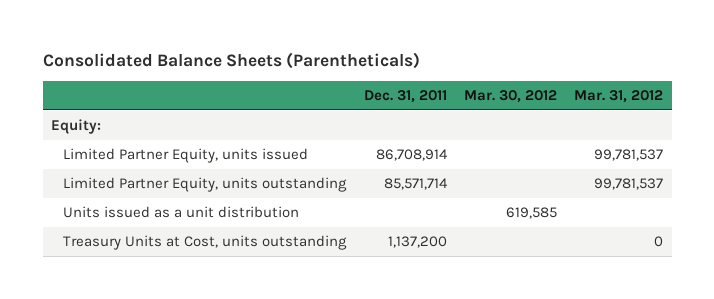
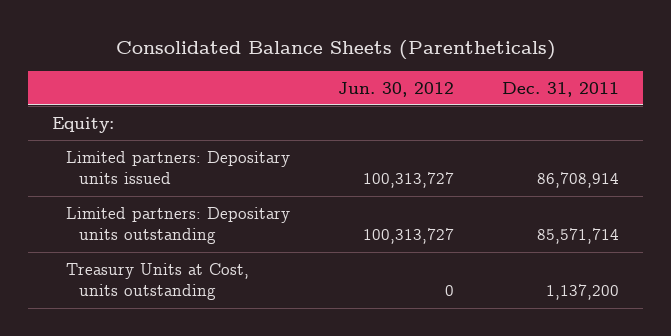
- | Dec. 31, 2011 | Mar. 30, 2012 | Mar. 31, 2012
+ | Jun. 30, 2012 | Dec. 31, 2011
- Limited Partner Equity, units issued | 86,708,914 | | 99,781,537
- Limited Partner Equity, units outstanding | 85,571,714 | | 99,781,537
- Units issued as a unit distribution | | 619,585 |
+ Limited partners: Depositary units issued | 100,313,727 | 86,708,914
+ Limited partners: Depositary units outstanding | 100,313,727 | 85,571,714

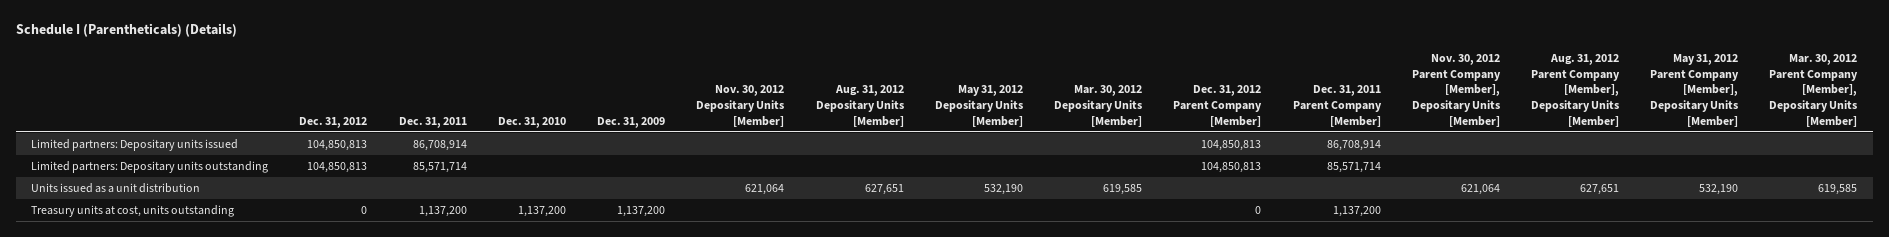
- Consolidated Balance Sheets (Parentheticals)
+ Schedule I (Parentheticals) (Details)
- | Jun. 30, 2012 | Dec. 31, 2011
+ | Dec. 31, 2012 | Dec. 31, 2011 | Dec. 31, 2010 | Dec. 31, 2009 | Nov. 30, 2012 Depositary Units [Member] | Aug. 31, 2012 Depositary Units [Member] | May 31, 2012 Depositary Units [Member] | Mar. 30, 2012 Depositary Units [Member] | Dec. 31, 2012 Parent Company [Member] | Dec. 31, 2011 Parent Company [Member] | Nov. 30, 2012 Parent Company [Member], Depositary Units [Member] | Aug. 31, 2012 Parent Company [Member], Depositary Units [Member] | May 31, 2012 Parent Company [Member], Depositary Units [Member] | Mar. 30, 2012 Parent Company [Member], Depositary Units [Member]
- Equity:
- Treasury Units at Cost, units outstanding | 0 | 1,137,200
+ Units issued as a unit distribution | | | | | 621,064 | 627,651 | 532,190 | 619,585 | | | 621,064 | 627,651 | 532,190 | 619,585
+ Treasury units at cost, units outstanding | 0 | 1,137,200 | 1,137,200 | 1,137,200 | | | | | 0 | 1,137,200 | | | |

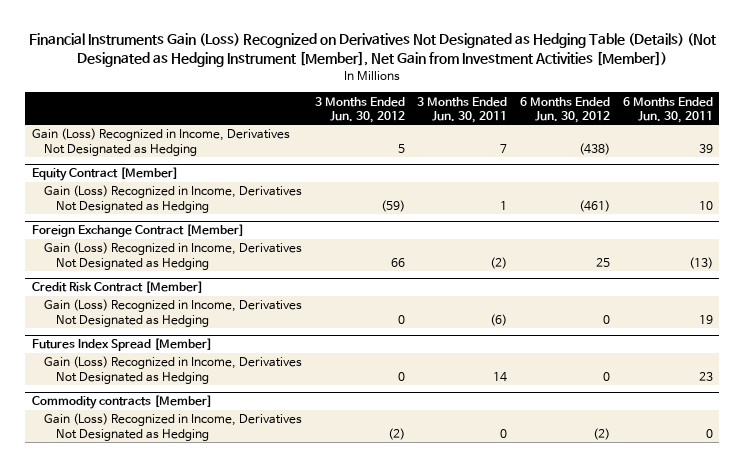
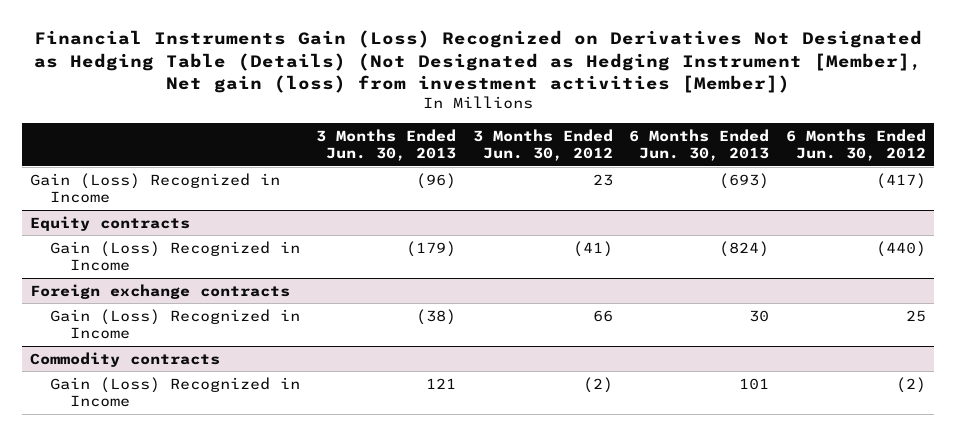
- Financial Instruments Gain (Loss) Recognized on Derivatives Not Designated as Hedging Table (Details) (Not Designated as Hedging Instrument [Member], Net Gain from Investment Activities [Member])
+ Financial Instruments Gain (Loss) Recognized on Derivatives Not Designated as Hedging Table (Details) (Not Designated as Hedging Instrument [Member], Net gain (loss) from investment activities [Member])
- | 3 Months Ended Jun. 30, 2012 | 3 Months Ended Jun. 30, 2011 | 6 Months Ended Jun. 30, 2012 | 6 Months Ended Jun. 30, 2011
+ | 3 Months Ended Jun. 30, 2013 | 3 Months Ended Jun. 30, 2012 | 6 Months Ended Jun. 30, 2013 | 6 Months Ended Jun. 30, 2012
- Gain (Loss) Recognized in Income, Derivatives Not Designated as Hedging | 5 | 7 | (438) | 39
- Equity Contract [Member]
- Gain (Loss) Recognized in Income, Derivatives Not Designated as Hedging | (59) | 1 | (461) | 10
- Foreign Exchange Contract [Member]
- Gain (Loss) Recognized in Income, Derivatives Not Designated as Hedging | 66 | (2) | 25 | (13)
- Credit Risk Contract [Member]
- Gain (Loss) Recognized in Income, Derivatives Not Designated as Hedging | 0 | (6) | 0 | 19
- Futures Index Spread [Member]
- Gain (Loss) Recognized in Income, Derivatives Not Designated as Hedging | 0 | 14 | 0 | 23
- Commodity contracts [Member]
- Gain (Loss) Recognized in Income, Derivatives Not Designated as Hedging | (2) | 0 | (2) | 0
+ Gain (Loss) Recognized in Income | (96) | 23 | (693) | (417)
+ Equity contracts
+ Gain (Loss) Recognized in Income | (179) | (41) | (824) | (440)
+ Foreign exchange contracts
+ Gain (Loss) Recognized in Income | (38) | 66 | 30 | 25
+ Commodity contracts
+ Gain (Loss) Recognized in Income | 121 | (2) | 101 | (2)

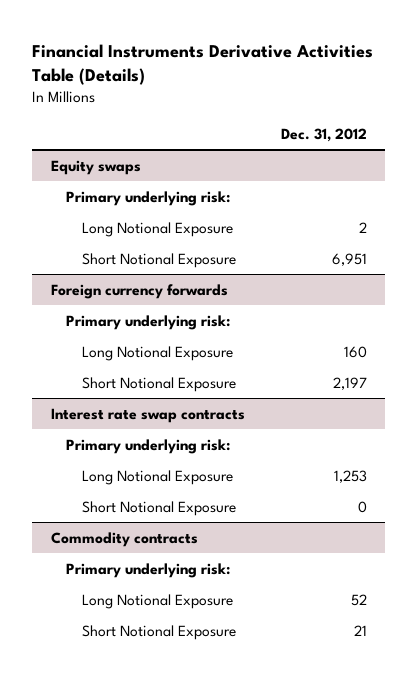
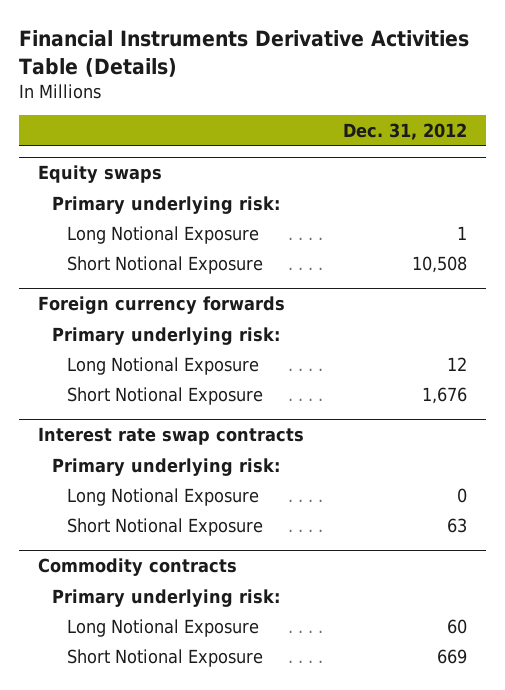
@ Equity swaps
- Long Notional Exposure | 2
- Short Notional Exposure | 6,951
+ Long Notional Exposure | 1
+ Short Notional Exposure | 10,508
@ Foreign currency forwards
- Long Notional Exposure | 160
- Short Notional Exposure | 2,197
+ Long Notional Exposure | 12
+ Short Notional Exposure | 1,676
@ Interest rate swap contracts
- Long Notional Exposure | 1,253
- Short Notional Exposure | 0
+ Long Notional Exposure | 0
+ Short Notional Exposure | 63
@ Commodity contracts
- Long Notional Exposure | 52
- Short Notional Exposure | 21
+ Long Notional Exposure | 60
+ Short Notional Exposure | 669

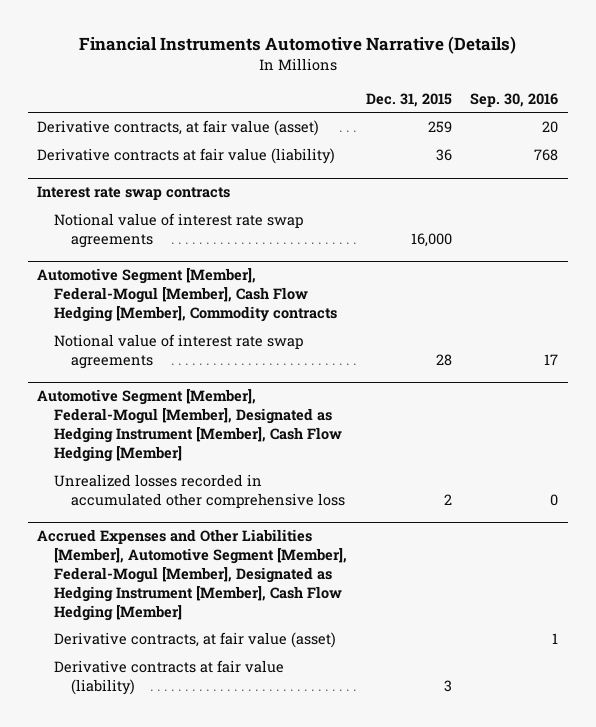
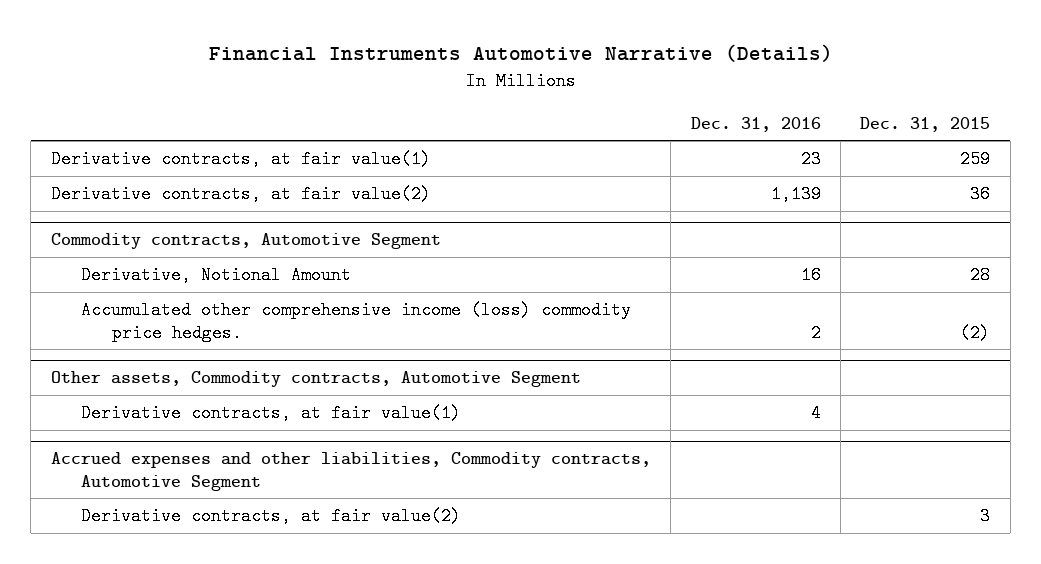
- | Dec. 31, 2015 | Sep. 30, 2016
+ | Dec. 31, 2016 | Dec. 31, 2015
- Derivative contracts, at fair value (asset) | 259 | 20
- Derivative contracts at fair value (liability) | 36 | 768
- Interest rate swap contracts
- Notional value of interest rate swap agreements | 16,000 |
- Automotive Segment [Member], Federal-Mogul [Member], Cash Flow Hedging [Member], Commodity contracts
- Notional value of interest rate swap agreements | 28 | 17
- Automotive Segment [Member], Federal-Mogul [Member], Designated as Hedging Instrument [Member], Cash Flow Hedging [Member]
- Unrealized losses recorded in accumulated other comprehensive loss | 2 | 0
- Accrued Expenses and Other Liabilities [Member], Automotive Segment [Member], Federal-Mogul [Member], Designated as Hedging Instrument [Member], Cash Flow Hedging [Member]
- Derivative contracts, at fair value (asset) | | 1
- Derivative contracts at fair value (liability) | 3 |
+ Derivative contracts, at fair value(1) | 23 | 259
+ Derivative contracts, at fair value(2) | 1,139 | 36
+ Commodity contracts, Automotive Segment
+ Derivative, Notional Amount | 16 | 28
+ Accumulated other comprehensive income (loss) commodity price hedges. | 2 | (2)
+ Other assets, Commodity contracts, Automotive Segment
+ Derivative contracts, at fair value(1) | 4 |
+ Accrued expenses and other liabilities, Commodity contracts, Automotive Segment
+ Derivative contracts, at fair value(2) | | 3

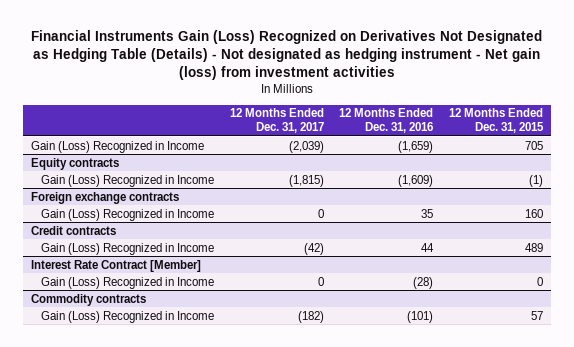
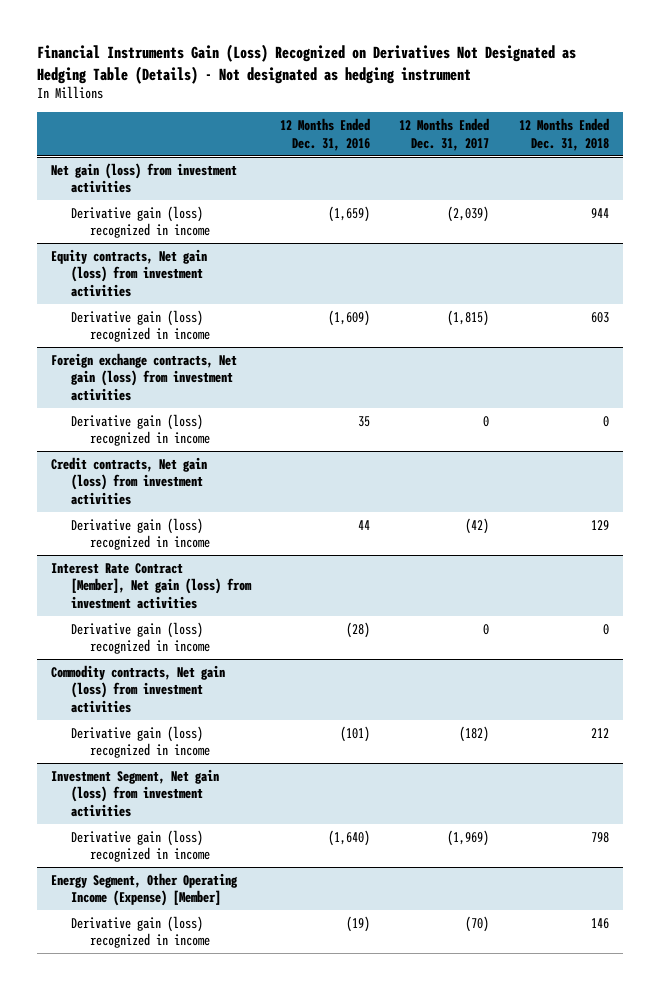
- Financial Instruments Gain (Loss) Recognized on Derivatives Not Designated as Hedging Table (Details) - Not designated as hedging instrument - Net gain (loss) from investment activities
+ Financial Instruments Gain (Loss) Recognized on Derivatives Not Designated as Hedging Table (Details) - Not designated as hedging instrument
- | 12 Months Ended Dec. 31, 2017 | 12 Months Ended Dec. 31, 2016 | 12 Months Ended Dec. 31, 2015
+ | 12 Months Ended Dec. 31, 2016 | 12 Months Ended Dec. 31, 2017 | 12 Months Ended Dec. 31, 2018
- Gain (Loss) Recognized in Income | (2,039) | (1,659) | 705
- Equity contracts
- Gain (Loss) Recognized in Income | (1,815) | (1,609) | (1)
- Foreign exchange contracts
- Gain (Loss) Recognized in Income | 0 | 35 | 160
- Credit contracts
- Gain (Loss) Recognized in Income | (42) | 44 | 489
- Interest Rate Contract [Member]
- Gain (Loss) Recognized in Income | 0 | (28) | 0
- Commodity contracts
- Gain (Loss) Recognized in Income | (182) | (101) | 57
+ Net gain (loss) from investment activities
+ Derivative gain (loss) recognized in income | (1,659) | (2,039) | 944
+ Equity contracts, Net gain (loss) from investment activities
+ Derivative gain (loss) recognized in income | (1,609) | (1,815) | 603
+ Foreign exchange contracts, Net gain (loss) from investment activities
+ Derivative gain (loss) recognized in income | 35 | 0 | 0
+ Credit contracts, Net gain (loss) from investment activities
+ Derivative gain (loss) recognized in income | 44 | (42) | 129
+ Interest Rate Contract [Member], Net gain (loss) from investment activities
+ Derivative gain (loss) recognized in income | (28) | 0 | 0
+ Commodity contracts, Net gain (loss) from investment activities
+ Derivative gain (loss) recognized in income | (101) | (182) | 212
+ Investment Segment, Net gain (loss) from investment activities
+ Derivative gain (loss) recognized in income | (1,640) | (1,969) | 798
+ Energy Segment, Other Operating Income (Expense) [Member]
+ Derivative gain (loss) recognized in income | (19) | (70) | 146

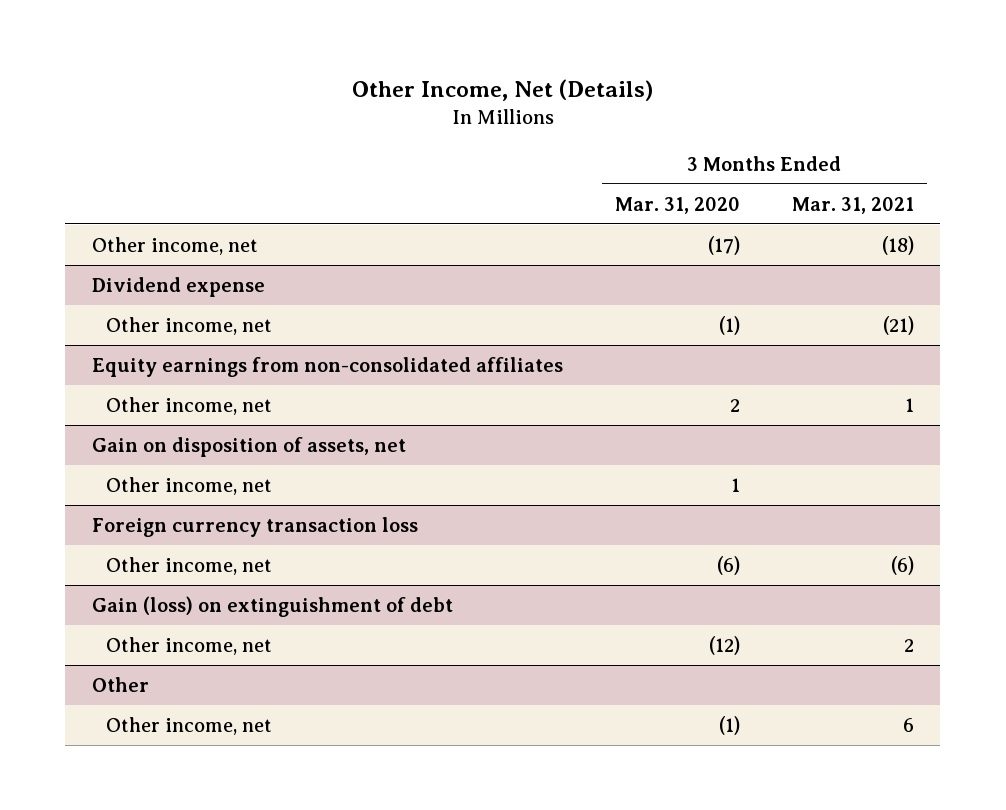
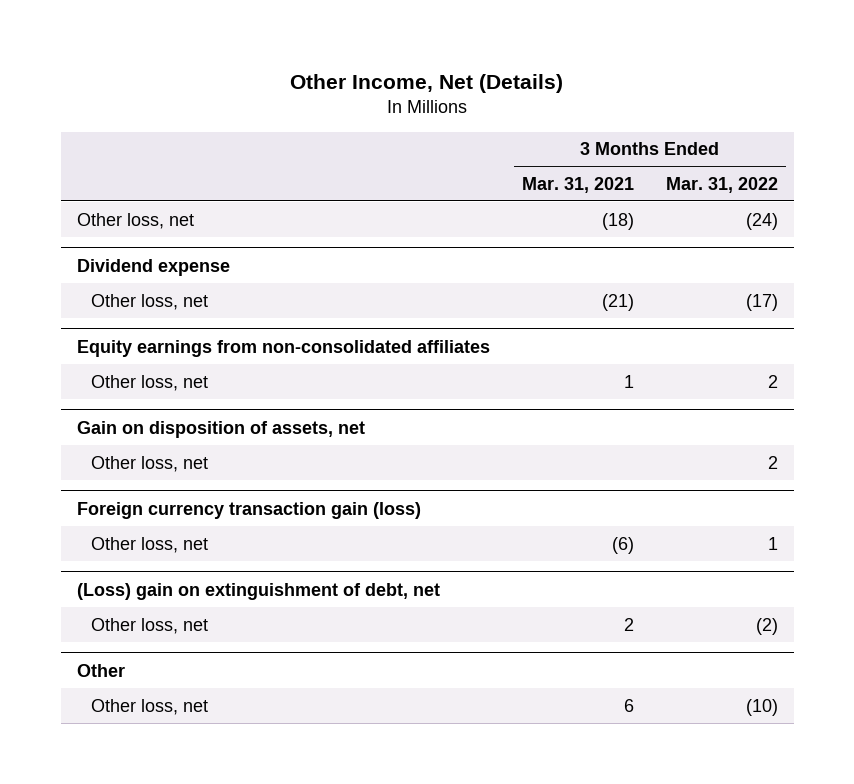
- | 3 Months Ended Mar. 31, 2020 | 3 Months Ended Mar. 31, 2021
+ | 3 Months Ended Mar. 31, 2021 | 3 Months Ended Mar. 31, 2022
- Other income, net | (17) | (18)
+ Other loss, net | (18) | (24)
@ Dividend expense
- Other income, net | (1) | (21)
+ Other loss, net | (21) | (17)
@ Equity earnings from non-consolidated affiliates
- Other income, net | 2 | 1
+ Other loss, net | 1 | 2
@ Gain on disposition of assets, net
- Other income, net | 1 |
- Foreign currency transaction loss
- Other income, net | (6) | (6)
- Gain (loss) on extinguishment of debt
- Other income, net | (12) | 2
@ Gain on disposition of assets, net
+ Other loss, net | | 2
+ Foreign currency transaction gain (loss)
+ Other loss, net | (6) | 1
+ (Loss) gain on extinguishment of debt, net
+ Other loss, net | 2 | (2)
@ Other
- Other income, net | (1) | 6
+ Other loss, net | 6 | (10)

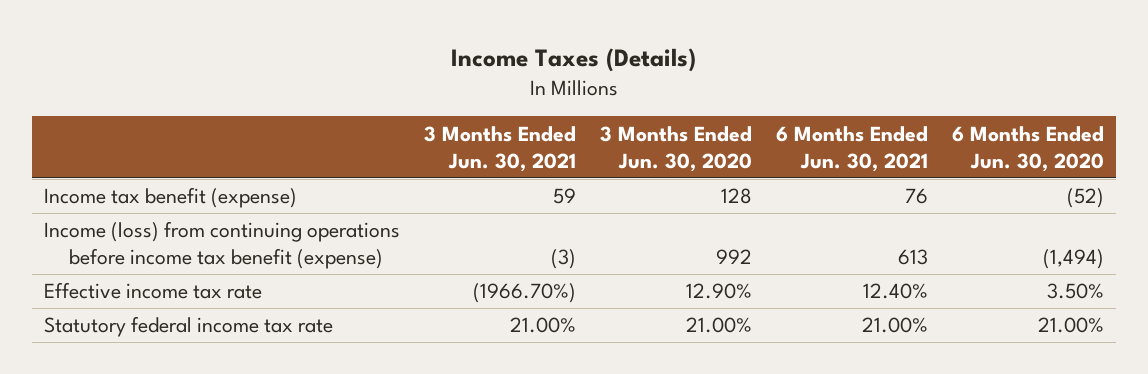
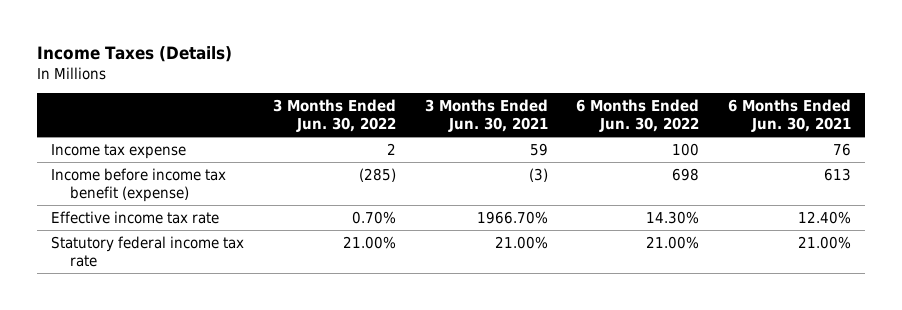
- | 3 Months Ended Jun. 30, 2021 | 3 Months Ended Jun. 30, 2020 | 6 Months Ended Jun. 30, 2021 | 6 Months Ended Jun. 30, 2020
+ | 3 Months Ended Jun. 30, 2022 | 3 Months Ended Jun. 30, 2021 | 6 Months Ended Jun. 30, 2022 | 6 Months Ended Jun. 30, 2021
- Income tax benefit (expense) | 59 | 128 | 76 | (52)
- Income (loss) from continuing operations before income tax benefit (expense) | (3) | 992 | 613 | (1,494)
- Effective income tax rate | (1966.70%) | 12.90% | 12.40% | 3.50%
+ Income tax expense | 2 | 59 | 100 | 76
+ Income before income tax benefit (expense) | (285) | (3) | 698 | 613
+ Effective income tax rate | 0.70% | 1966.70% | 14.30% | 12.40%

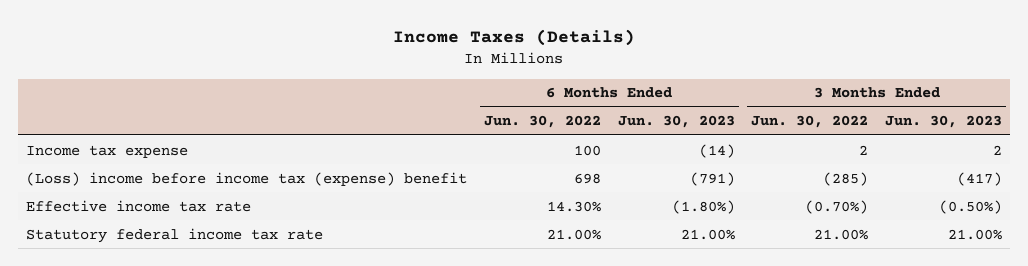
- | 3 Months Ended Jun. 30, 2022 | 3 Months Ended Jun. 30, 2021 | 6 Months Ended Jun. 30, 2022 | 6 Months Ended Jun. 30, 2021
+ | 6 Months Ended Jun. 30, 2022 | 6 Months Ended Jun. 30, 2023 | 3 Months Ended Jun. 30, 2022 | 3 Months Ended Jun. 30, 2023
- Income before income tax benefit (expense) | (285) | (3) | 698 | 613
- Effective income tax rate | 0.70% | 1966.70% | 14.30% | 12.40%
+ (Loss) income before income tax (expense) benefit | 698 | (791) | (285) | (417)
+ Effective income tax rate | 14.30% | (1.80%) | (0.70%) | (0.50%)

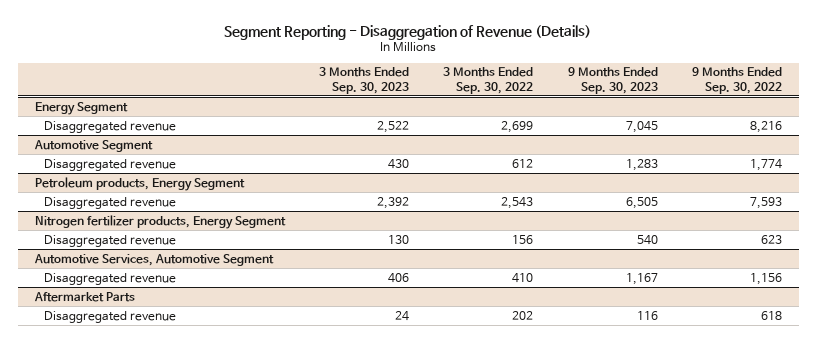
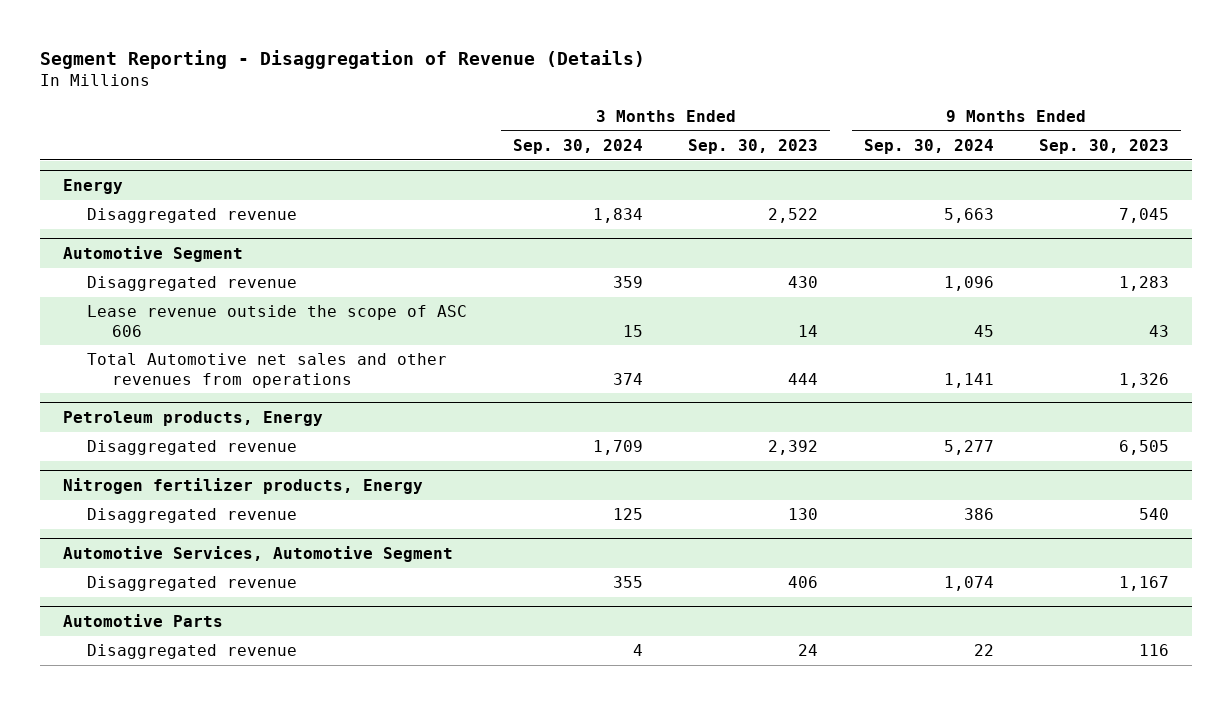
- | 3 Months Ended Sep. 30, 2023 | 3 Months Ended Sep. 30, 2022 | 9 Months Ended Sep. 30, 2023 | 9 Months Ended Sep. 30, 2022
+ | 3 Months Ended Sep. 30, 2024 | 3 Months Ended Sep. 30, 2023 | 9 Months Ended Sep. 30, 2024 | 9 Months Ended Sep. 30, 2023
- Energy Segment
+ Energy
- Petroleum products, Energy Segment
@ Automotive Segment
+ Lease revenue outside the scope of ASC 606 | 15 | 14 | 45 | 43
+ Total Automotive net sales and other revenues from operations | 374 | 444 | 1,141 | 1,326
+ Petroleum products, Energy
- Nitrogen fertilizer products, Energy Segment
+ Nitrogen fertilizer products, Energy
- Aftermarket Parts
+ Automotive Parts

